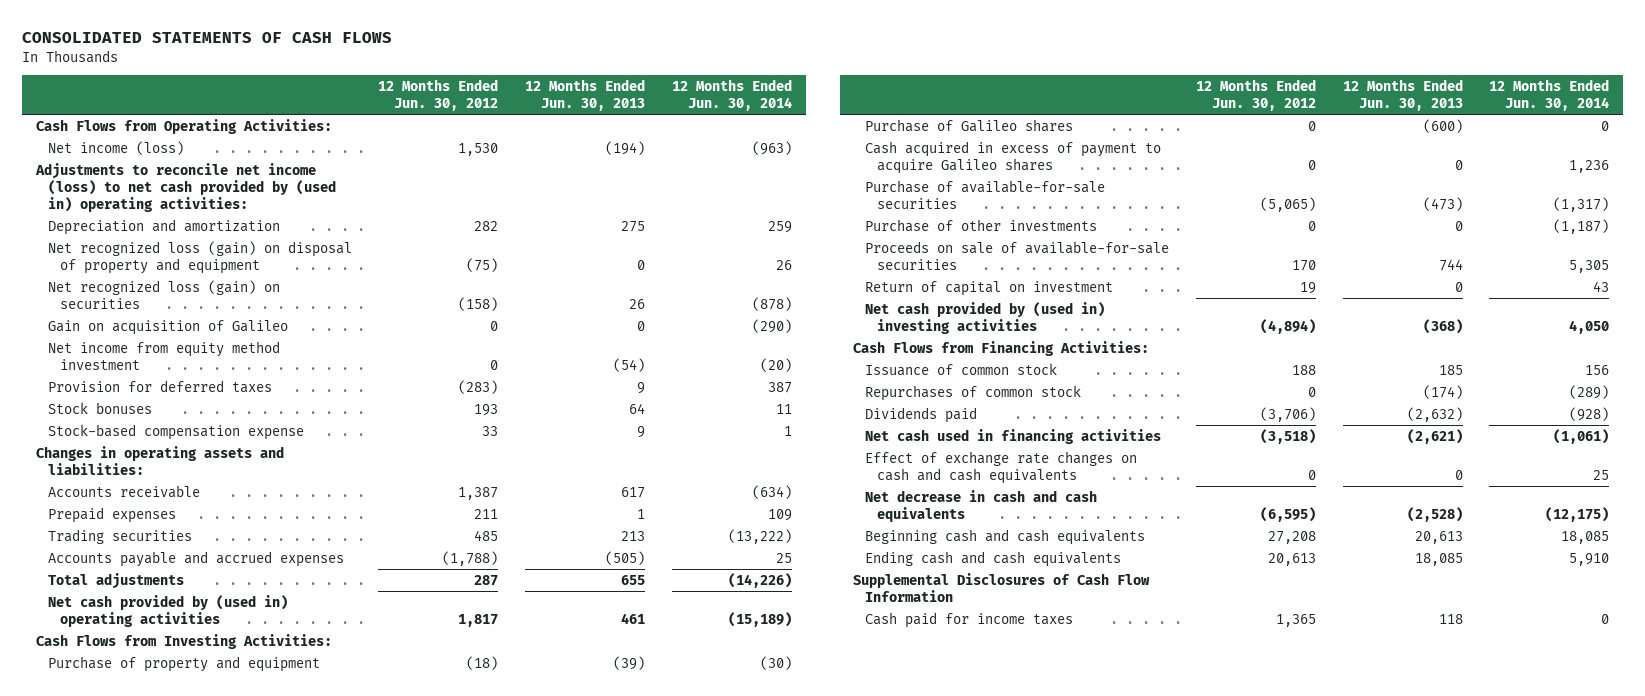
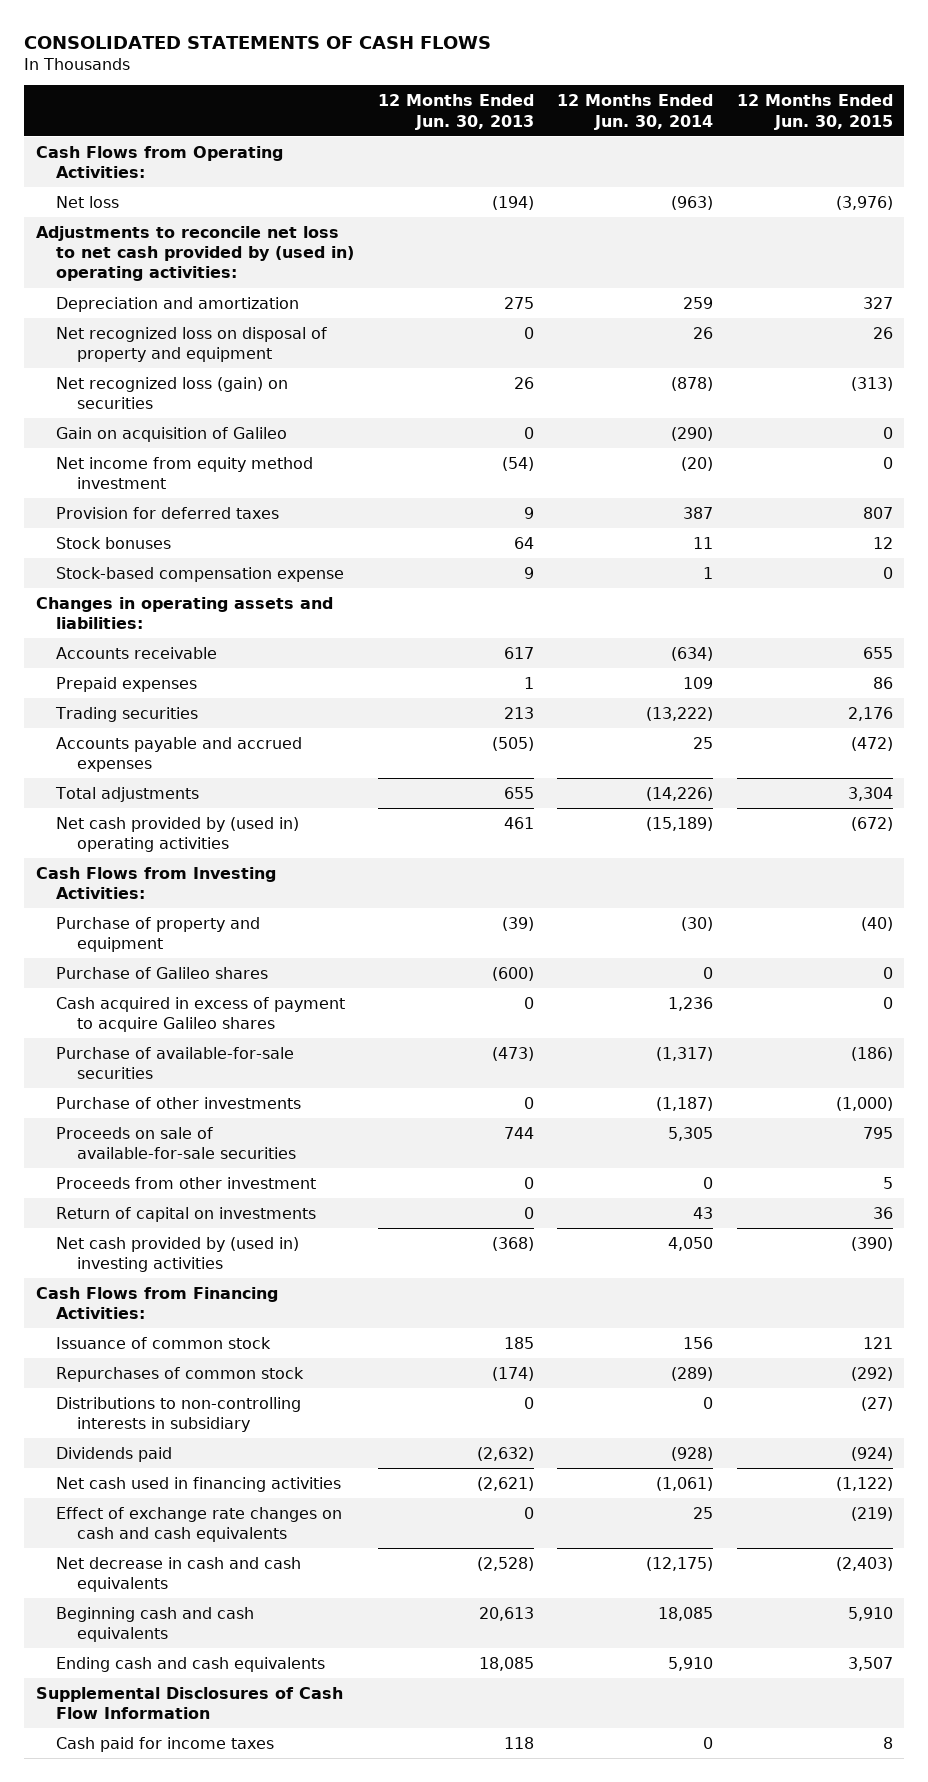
- | 12 Months Ended Jun. 30, 2012 | 12 Months Ended Jun. 30, 2013 | 12 Months Ended Jun. 30, 2014
+ | 12 Months Ended Jun. 30, 2013 | 12 Months Ended Jun. 30, 2014 | 12 Months Ended Jun. 30, 2015
- Net income (loss) | 1,530 | (194) | (963)
- Adjustments to reconcile net income (loss) to net cash provided by (used in) operating activities:
+ Net loss | (194) | (963) | (3,976)
+ Adjustments to reconcile net loss to net cash provided by (used in) operating activities:
- Net recognized loss (gain) on disposal of property and equipment | (75) | 0 | 26
+ Net recognized loss on disposal of property and equipment | 0 | 26 | 26
- Return of capital on investment | 19 | 0 | 43
+ Proceeds from other investment | 0 | 0 | 5
+ Return of capital on investments | 0 | 43 | 36
+ Distributions to non-controlling interests in subsidiary | 0 | 0 | (27)

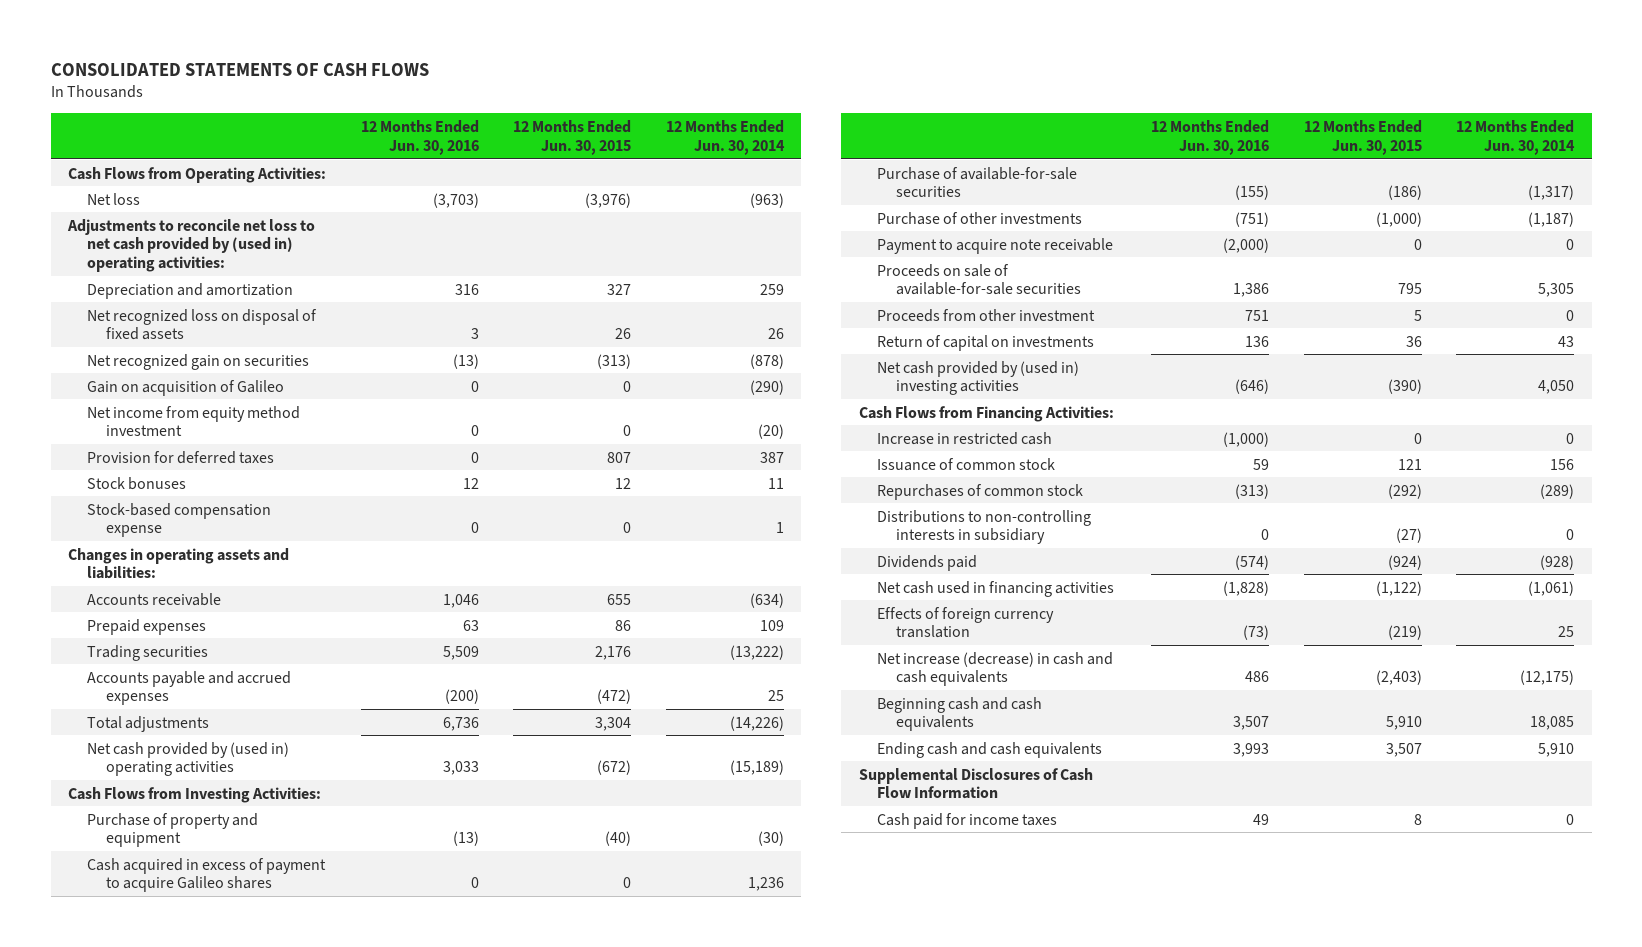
- | 12 Months Ended Jun. 30, 2013 | 12 Months Ended Jun. 30, 2014 | 12 Months Ended Jun. 30, 2015
+ | 12 Months Ended Jun. 30, 2016 | 12 Months Ended Jun. 30, 2015 | 12 Months Ended Jun. 30, 2014
- Net recognized loss on disposal of property and equipment | 0 | 26 | 26
- Net recognized loss (gain) on securities | 26 | (878) | (313)
+ Net recognized loss on disposal of fixed assets | 3 | 26 | 26
+ Net recognized gain on securities | (13) | (313) | (878)
- Purchase of Galileo shares | (600) | 0 | 0
+ Payment to acquire note receivable | (2,000) | 0 | 0
+ Increase in restricted cash | (1,000) | 0 | 0
- Effect of exchange rate changes on cash and cash equivalents | 0 | 25 | (219)
- Net decrease in cash and cash equivalents | (2,528) | (12,175) | (2,403)
+ Effects of foreign currency translation | (73) | (219) | 25
+ Net increase (decrease) in cash and cash equivalents | 486 | (2,403) | (12,175)

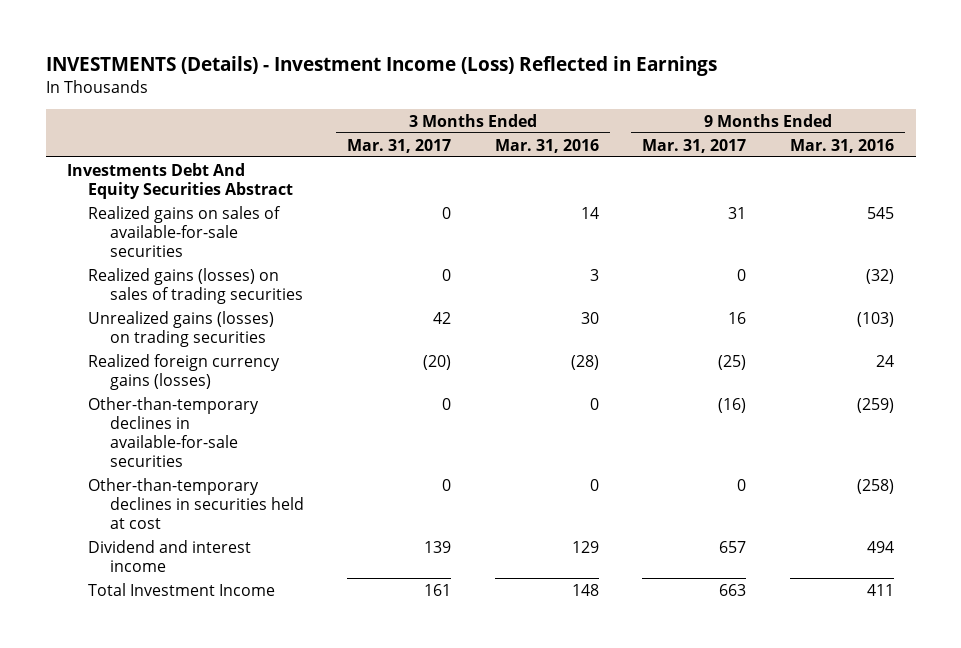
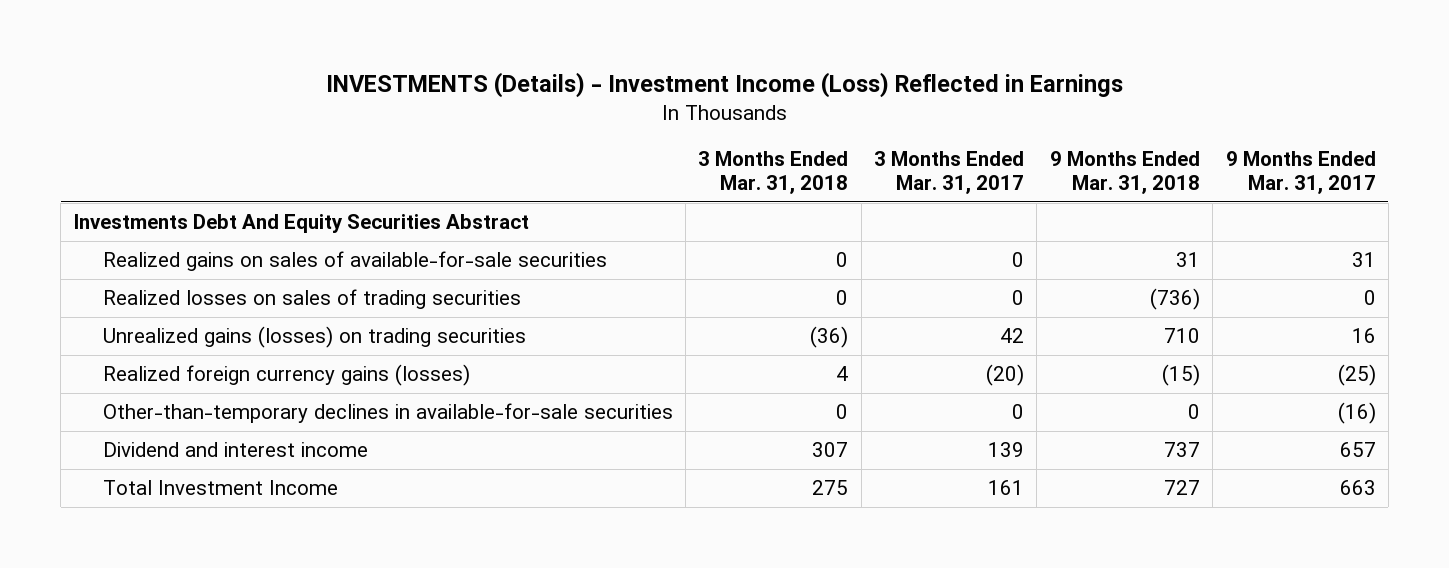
- | 3 Months Ended Mar. 31, 2017 | 3 Months Ended Mar. 31, 2016 | 9 Months Ended Mar. 31, 2017 | 9 Months Ended Mar. 31, 2016
+ | 3 Months Ended Mar. 31, 2018 | 3 Months Ended Mar. 31, 2017 | 9 Months Ended Mar. 31, 2018 | 9 Months Ended Mar. 31, 2017
- Realized gains (losses) on sales of trading securities | 0 | 3 | 0 | (32)
+ Realized losses on sales of trading securities | 0 | 0 | (736) | 0
- Other-than-temporary declines in securities held at cost | 0 | 0 | 0 | (258)

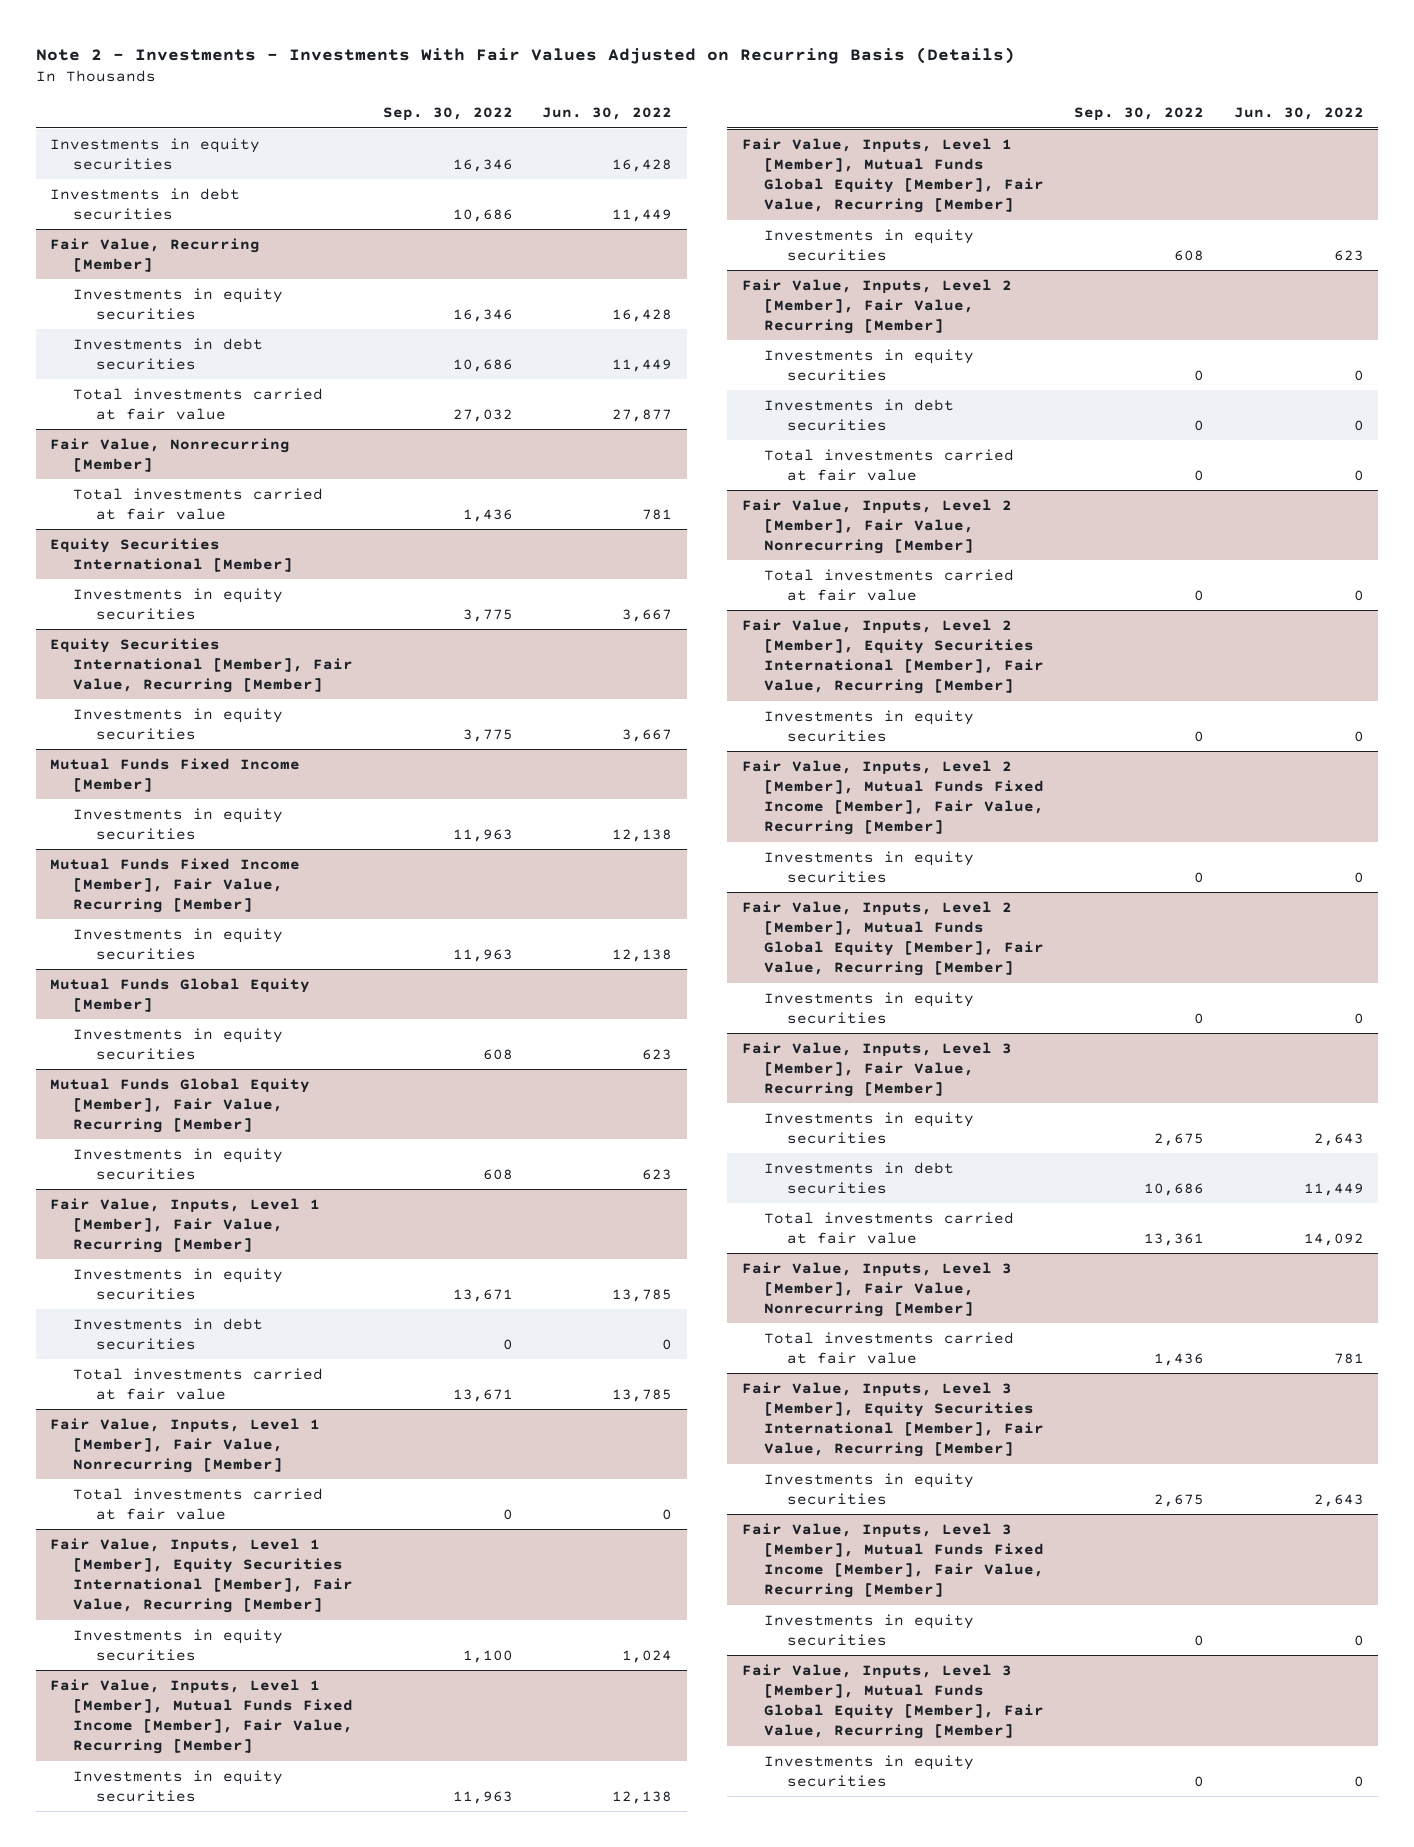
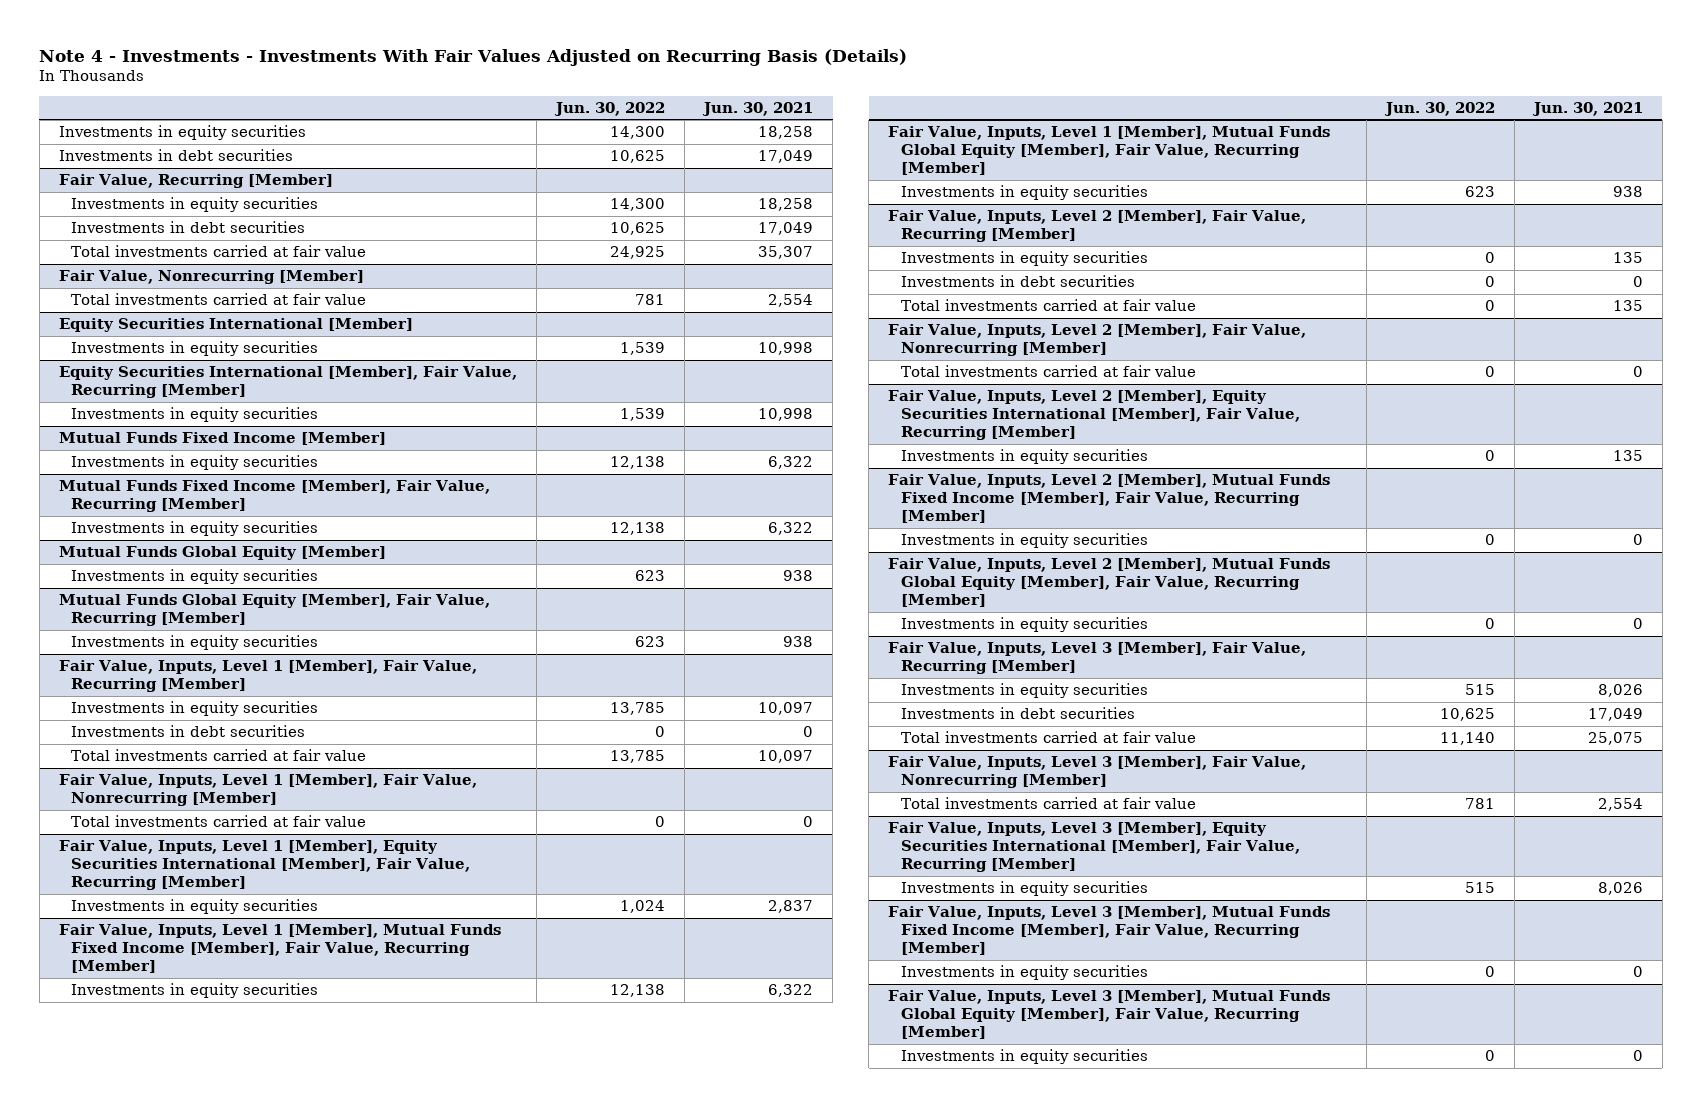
- Note 2 - Investments - Investments With Fair Values Adjusted on Recurring Basis (Details)
+ Note 4 - Investments - Investments With Fair Values Adjusted on Recurring Basis (Details)
- | Sep. 30, 2022 | Jun. 30, 2022
+ | Jun. 30, 2022 | Jun. 30, 2021
- Investments in equity securities | 16,346 | 16,428
- Investments in debt securities | 10,686 | 11,449
+ Investments in equity securities | 14,300 | 18,258
+ Investments in debt securities | 10,625 | 17,049
@ Fair Value, Recurring [Member]
- Investments in equity securities | 16,346 | 16,428
- Investments in debt securities | 10,686 | 11,449
- Total investments carried at fair value | 27,032 | 27,877
+ Investments in equity securities | 14,300 | 18,258
+ Investments in debt securities | 10,625 | 17,049
+ Total investments carried at fair value | 24,925 | 35,307
@ Equity Securities International [Member]
- Investments in equity securities | 3,775 | 3,667
+ Investments in equity securities | 1,539 | 10,998
@ Equity Securities International [Member], Fair Value, Recurring [Member]
- Investments in equity securities | 3,775 | 3,667
+ Investments in equity securities | 1,539 | 10,998
@ Fair Value, Inputs, Level 3 [Member], Fair Value, Recurring [Member]
- Investments in equity securities | 2,675 | 2,643
- Investments in debt securities | 10,686 | 11,449
- Total investments carried at fair value | 13,361 | 14,092
+ Investments in equity securities | 515 | 8,026
+ Investments in debt securities | 10,625 | 17,049
+ Total investments carried at fair value | 11,140 | 25,075
@ Fair Value, Inputs, Level 3 [Member], Equity Securities International [Member], Fair Value, Recurring [Member]
- Investments in equity securities | 2,675 | 2,643
+ Investments in equity securities | 515 | 8,026

